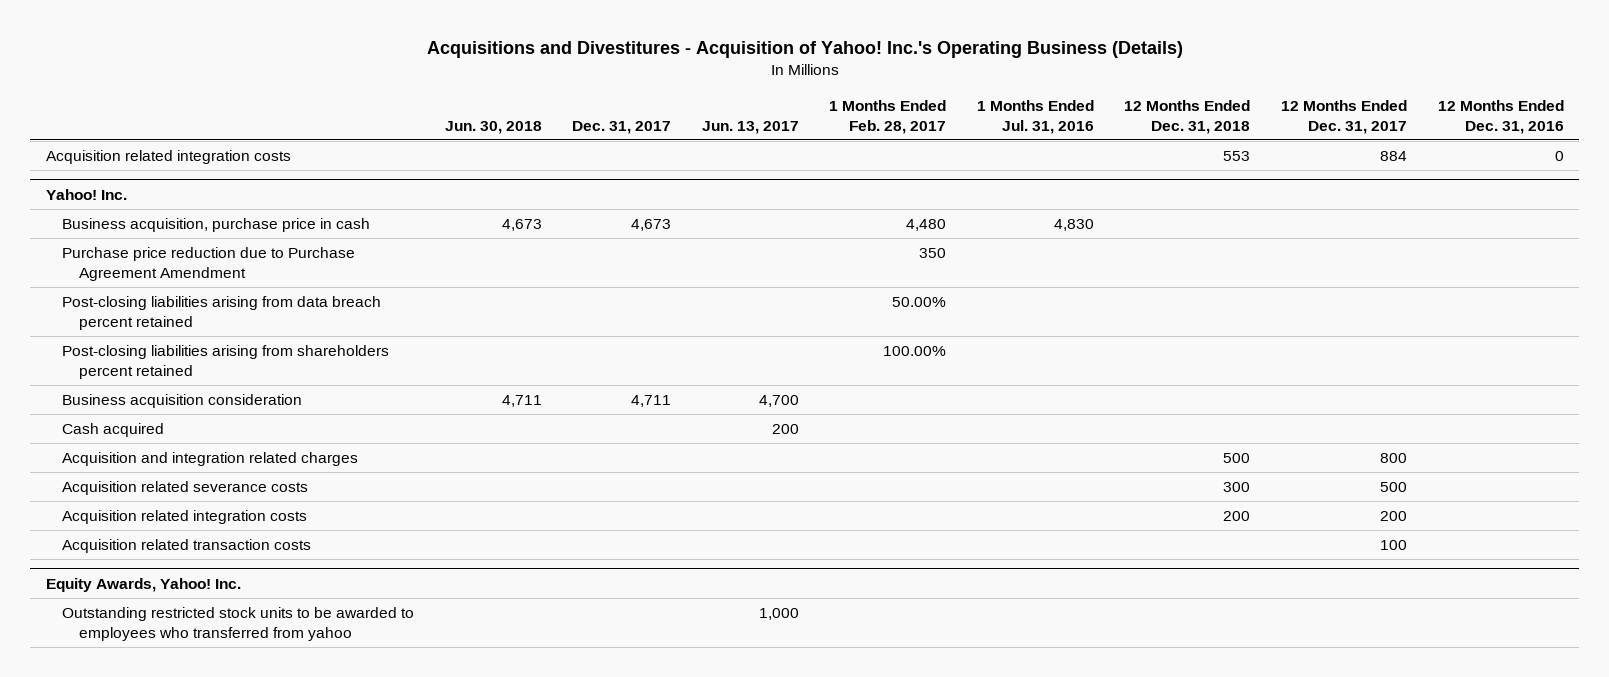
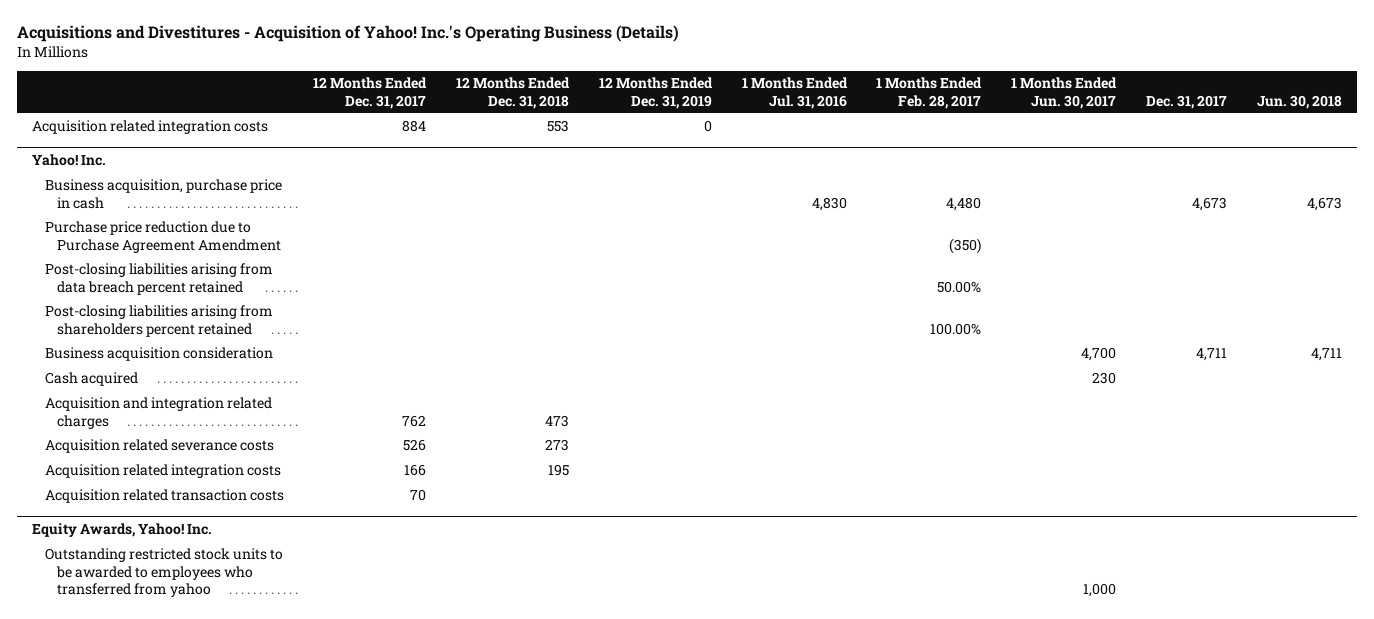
- | Jun. 30, 2018 | Dec. 31, 2017 | Jun. 13, 2017 | 1 Months Ended Feb. 28, 2017 | 1 Months Ended Jul. 31, 2016 | 12 Months Ended Dec. 31, 2018 | 12 Months Ended Dec. 31, 2017 | 12 Months Ended Dec. 31, 2016
+ | 12 Months Ended Dec. 31, 2017 | 12 Months Ended Dec. 31, 2018 | 12 Months Ended Dec. 31, 2019 | 1 Months Ended Jul. 31, 2016 | 1 Months Ended Feb. 28, 2017 | 1 Months Ended Jun. 30, 2017 | Dec. 31, 2017 | Jun. 30, 2018
@ Yahoo! Inc.
- Purchase price reduction due to Purchase Agreement Amendment | | | | 350 | | | |
+ Purchase price reduction due to Purchase Agreement Amendment | | | | | (350) | | |
- Acquisition and integration related charges | | | | | | 500 | 800 |
- Acquisition related severance costs | | | | | | 300 | 500 |
- Acquisition related integration costs | | | | | | 200 | 200 |
- Acquisition related transaction costs | | | | | | | 100 |
+ Acquisition and integration related charges | 762 | 473 | | | | | |
+ Acquisition related severance costs | 526 | 273 | | | | | |
+ Acquisition related integration costs | 166 | 195 | | | | | |
+ Acquisition related transaction costs | 70 | | | | | | |

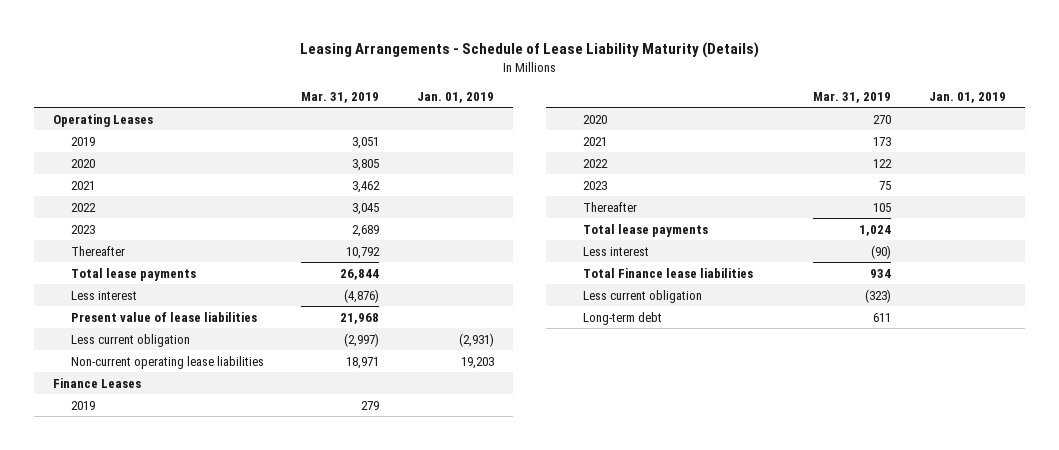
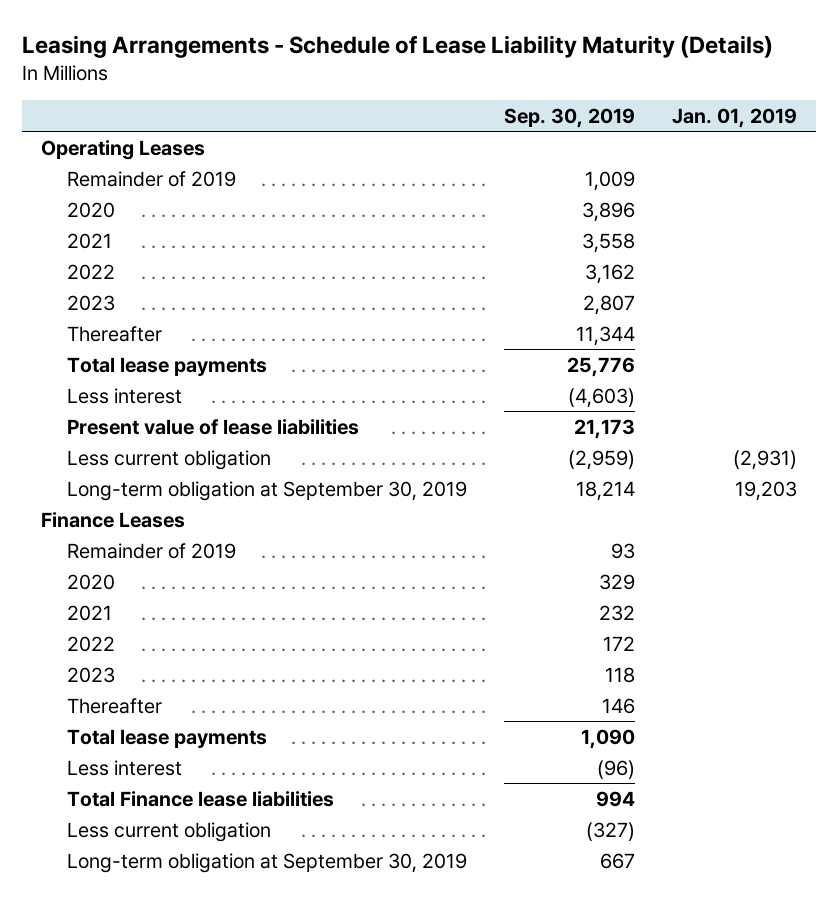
- | Mar. 31, 2019 | Jan. 01, 2019
+ | Sep. 30, 2019 | Jan. 01, 2019
- 2019 | 3,051 |
+ Remainder of 2019 | 1,009 |
- Non-current operating lease liabilities | 18,971 | 19,203
+ Long-term obligation at September 30, 2019 | 18,214 | 19,203
- 2019 | 279 |
+ Remainder of 2019 | 93 |
- Long-term debt | 611 |
+ Long-term obligation at September 30, 2019 | 667 |

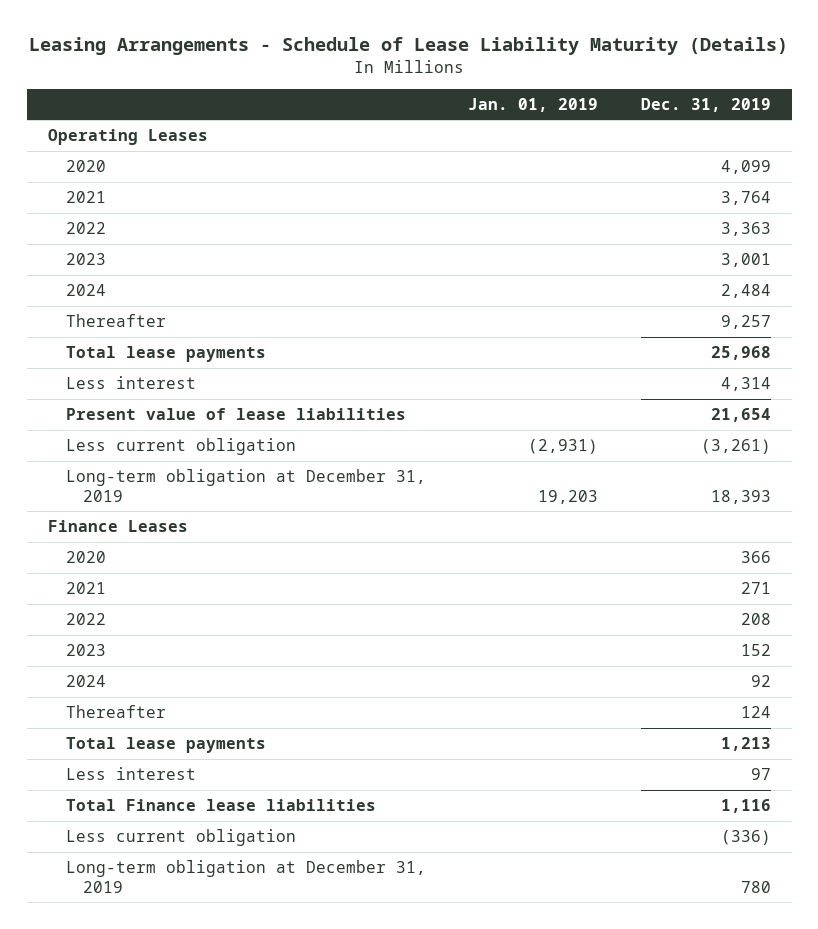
- | Sep. 30, 2019 | Jan. 01, 2019
+ | Jan. 01, 2019 | Dec. 31, 2019
- Remainder of 2019 | 1,009 |
+ 2024 | | 2,484
- Long-term obligation at September 30, 2019 | 18,214 | 19,203
+ Long-term obligation at December 31, 2019 | 19,203 | 18,393
- Remainder of 2019 | 93 |
+ 2024 | | 92
- Long-term obligation at September 30, 2019 | 667 |
+ Long-term obligation at December 31, 2019 | | 780

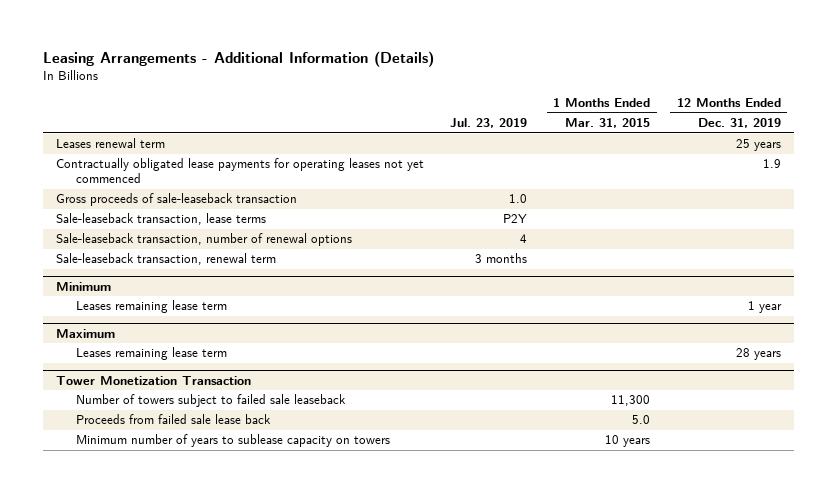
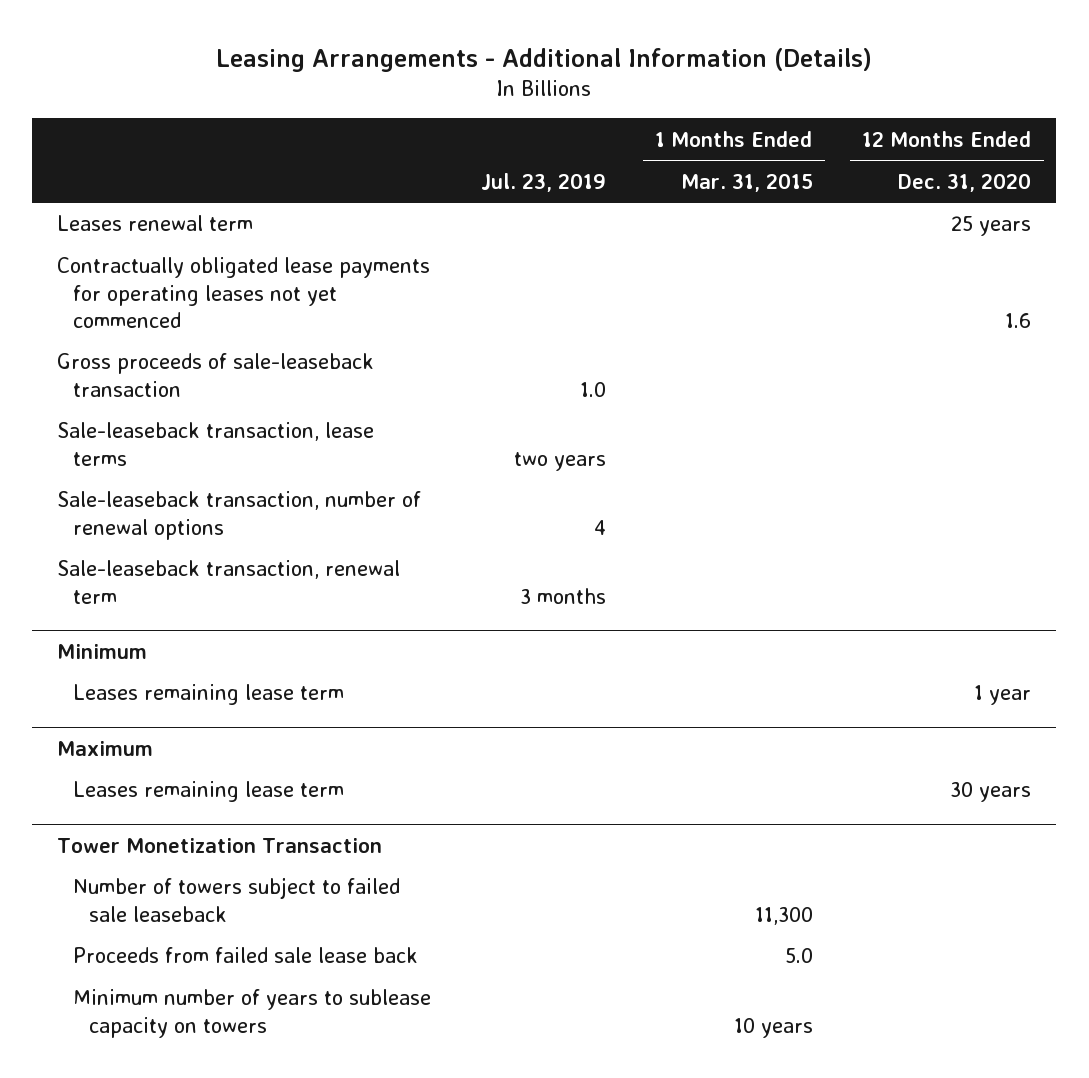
- | Jul. 23, 2019 | 1 Months Ended Mar. 31, 2015 | 12 Months Ended Dec. 31, 2019
+ | Jul. 23, 2019 | 1 Months Ended Mar. 31, 2015 | 12 Months Ended Dec. 31, 2020
- Sale-leaseback transaction, lease terms | P2Y | |
+ Sale-leaseback transaction, lease terms | two years | |

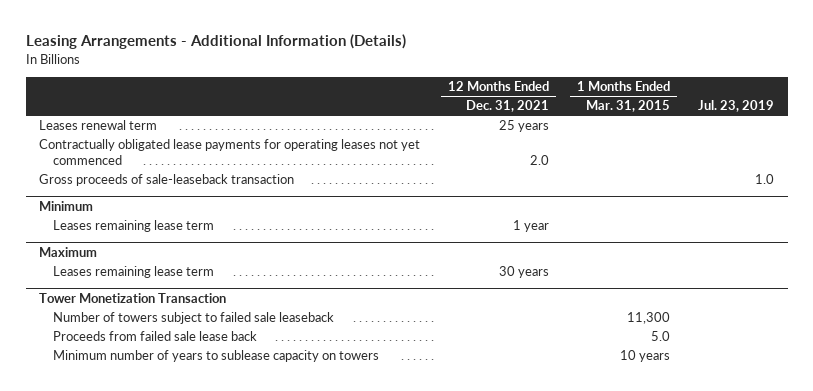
- | Jul. 23, 2019 | 1 Months Ended Mar. 31, 2015 | 12 Months Ended Dec. 31, 2020
+ | 12 Months Ended Dec. 31, 2021 | 1 Months Ended Mar. 31, 2015 | Jul. 23, 2019
- Sale-leaseback transaction, lease terms | two years | |
- Sale-leaseback transaction, number of renewal options | 4 | |
- Sale-leaseback transaction, renewal term | 3 months | |

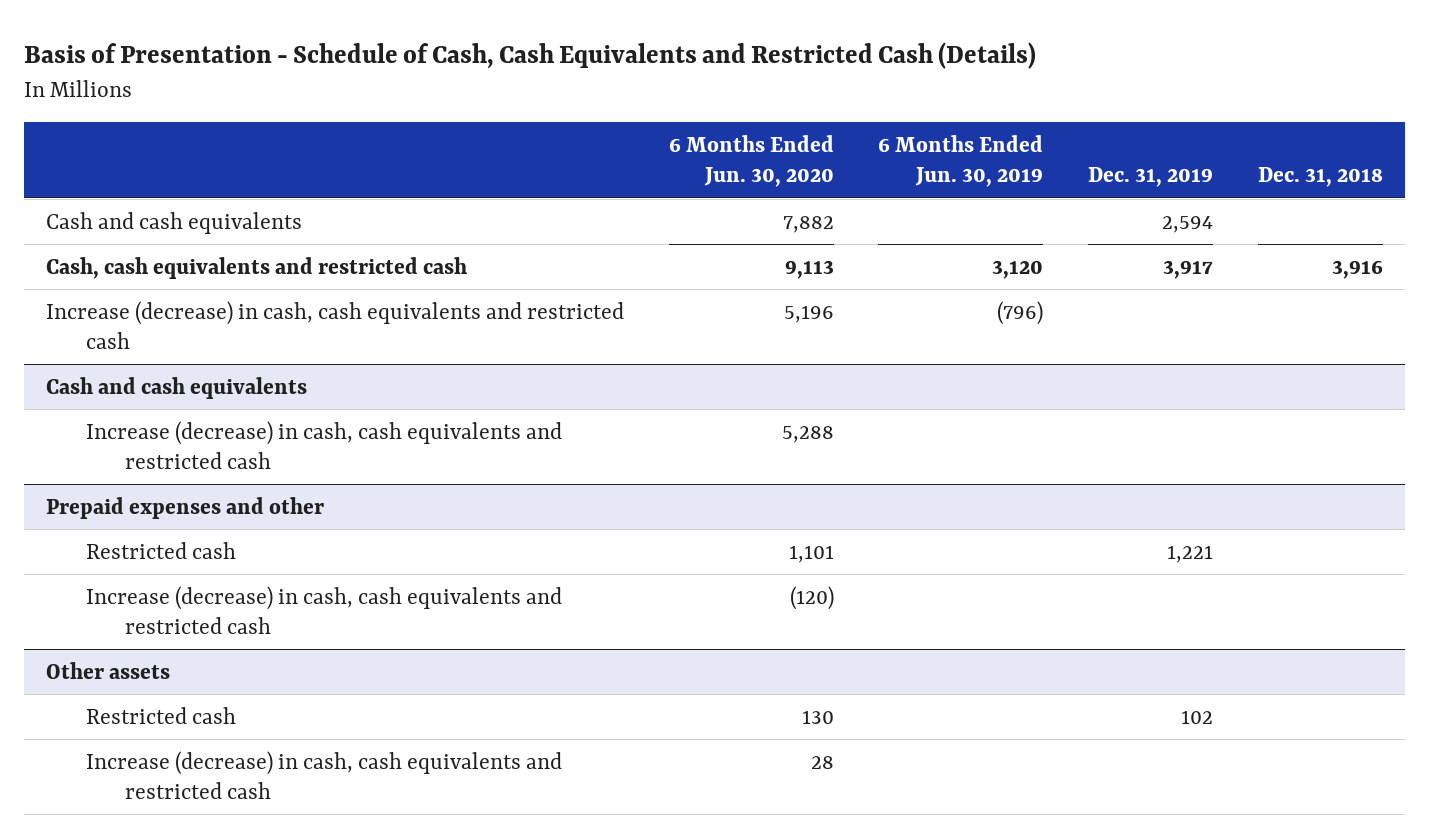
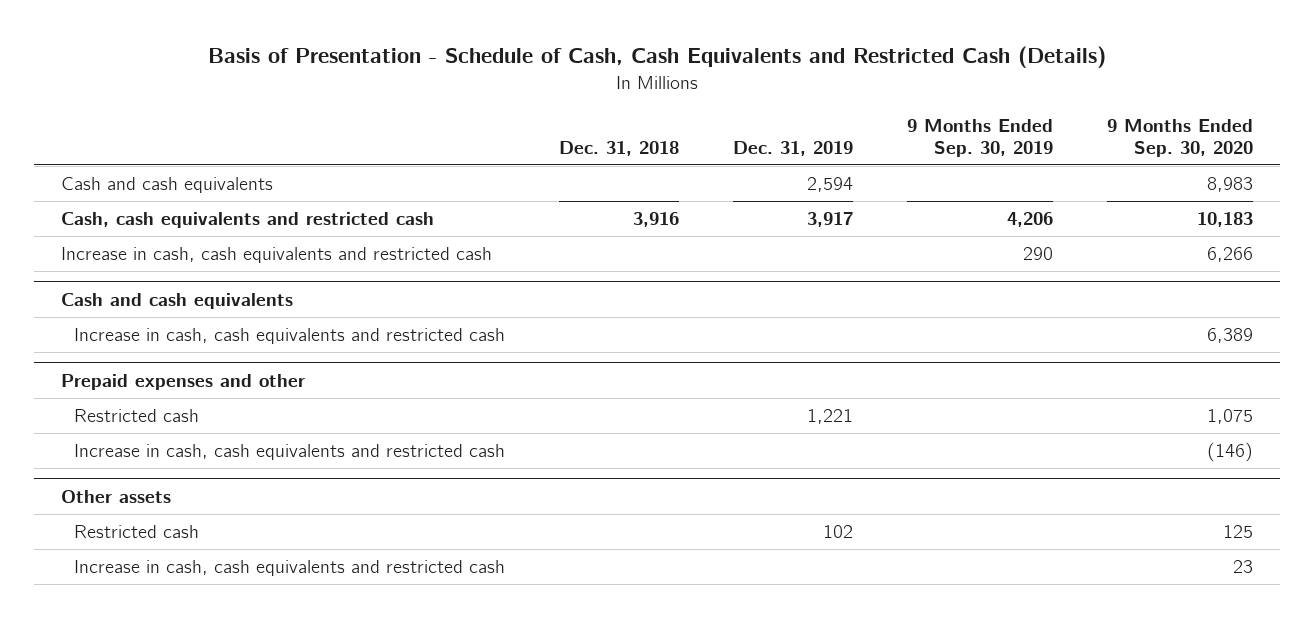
- | 6 Months Ended Jun. 30, 2020 | 6 Months Ended Jun. 30, 2019 | Dec. 31, 2019 | Dec. 31, 2018
+ | Dec. 31, 2018 | Dec. 31, 2019 | 9 Months Ended Sep. 30, 2019 | 9 Months Ended Sep. 30, 2020
- Increase (decrease) in cash, cash equivalents and restricted cash | 5,196 | (796) | |
+ Increase in cash, cash equivalents and restricted cash | | | 290 | 6,266
@ Cash and cash equivalents
- Increase (decrease) in cash, cash equivalents and restricted cash | 5,288 | | |
+ Increase in cash, cash equivalents and restricted cash | | | | 6,389
@ Prepaid expenses and other
- Increase (decrease) in cash, cash equivalents and restricted cash | (120) | | |
+ Increase in cash, cash equivalents and restricted cash | | | | (146)
@ Other assets
- Increase (decrease) in cash, cash equivalents and restricted cash | 28 | | |
+ Increase in cash, cash equivalents and restricted cash | | | | 23

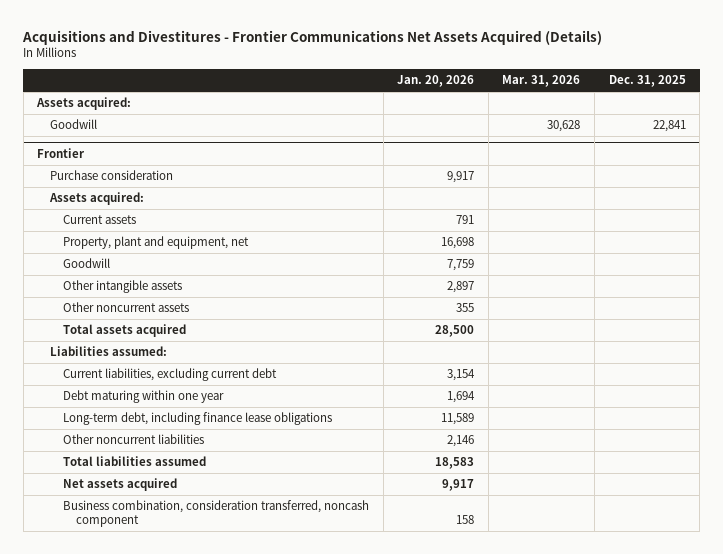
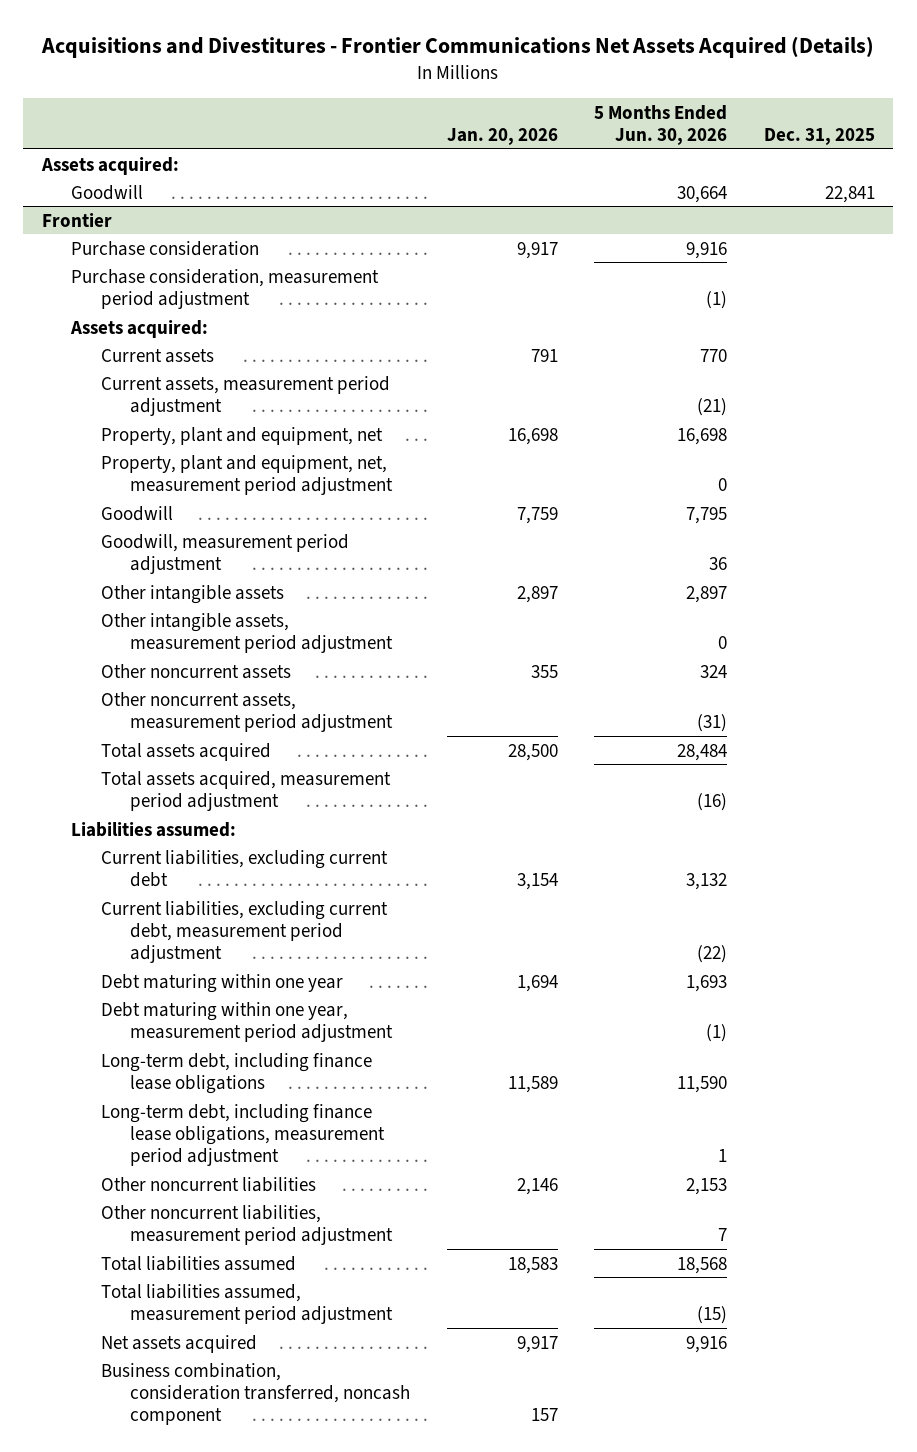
- | Jan. 20, 2026 | Mar. 31, 2026 | Dec. 31, 2025
+ | Jan. 20, 2026 | 5 Months Ended Jun. 30, 2026 | Dec. 31, 2025
@ Frontier
+ Purchase consideration, measurement period adjustment | | (1) |
+ Current assets, measurement period adjustment | | (21) |
+ Property, plant and equipment, net, measurement period adjustment | | 0 |
+ Goodwill, measurement period adjustment | | 36 |
+ Other intangible assets, measurement period adjustment | | 0 |
+ Other noncurrent assets, measurement period adjustment | | (31) |
+ Total assets acquired, measurement period adjustment | | (16) |
+ Current liabilities, excluding current debt, measurement period adjustment | | (22) |
+ Debt maturing within one year, measurement period adjustment | | (1) |
+ Long-term debt, including finance lease obligations, measurement period adjustment | | 1 |
+ Other noncurrent liabilities, measurement period adjustment | | 7 |
+ Total liabilities assumed, measurement period adjustment | | (15) |
- Business combination, consideration transferred, noncash component | 158 | |
+ Business combination, consideration transferred, noncash component | 157 | |

